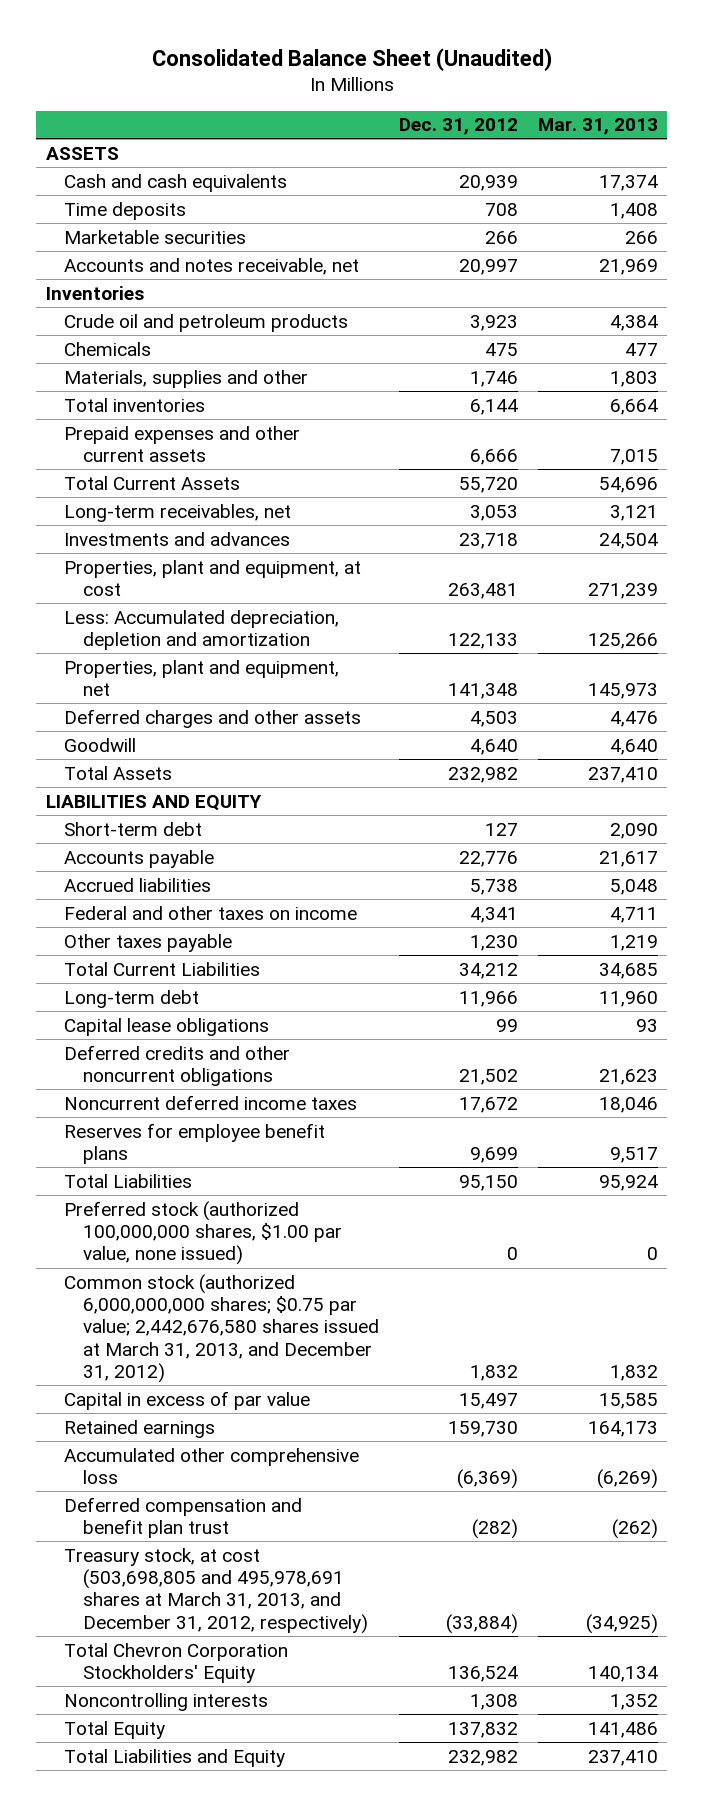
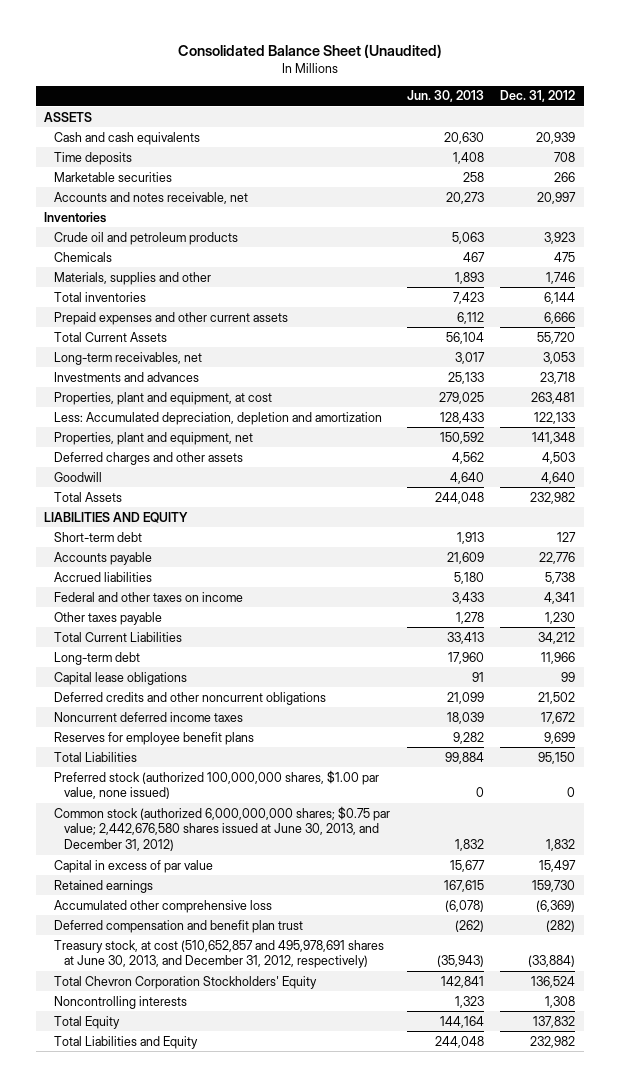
- | Dec. 31, 2012 | Mar. 31, 2013
+ | Jun. 30, 2013 | Dec. 31, 2012
- Common stock (authorized 6,000,000,000 shares; $0.75 par value; 2,442,676,580 shares issued at March 31, 2013, and December 31, 2012) | 1,832 | 1,832
+ Common stock (authorized 6,000,000,000 shares; $0.75 par value; 2,442,676,580 shares issued at June 30, 2013, and December 31, 2012) | 1,832 | 1,832
- Treasury stock, at cost (503,698,805 and 495,978,691 shares at March 31, 2013, and December 31, 2012, respectively) | (33,884) | (34,925)
+ Treasury stock, at cost (510,652,857 and 495,978,691 shares at June 30, 2013, and December 31, 2012, respectively) | (35,943) | (33,884)

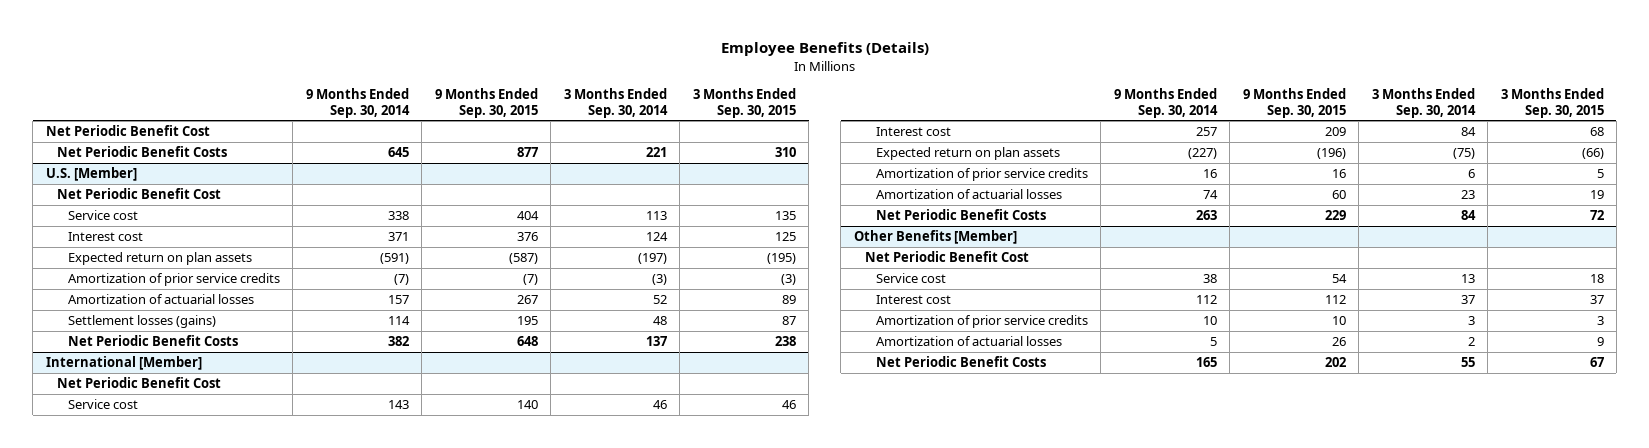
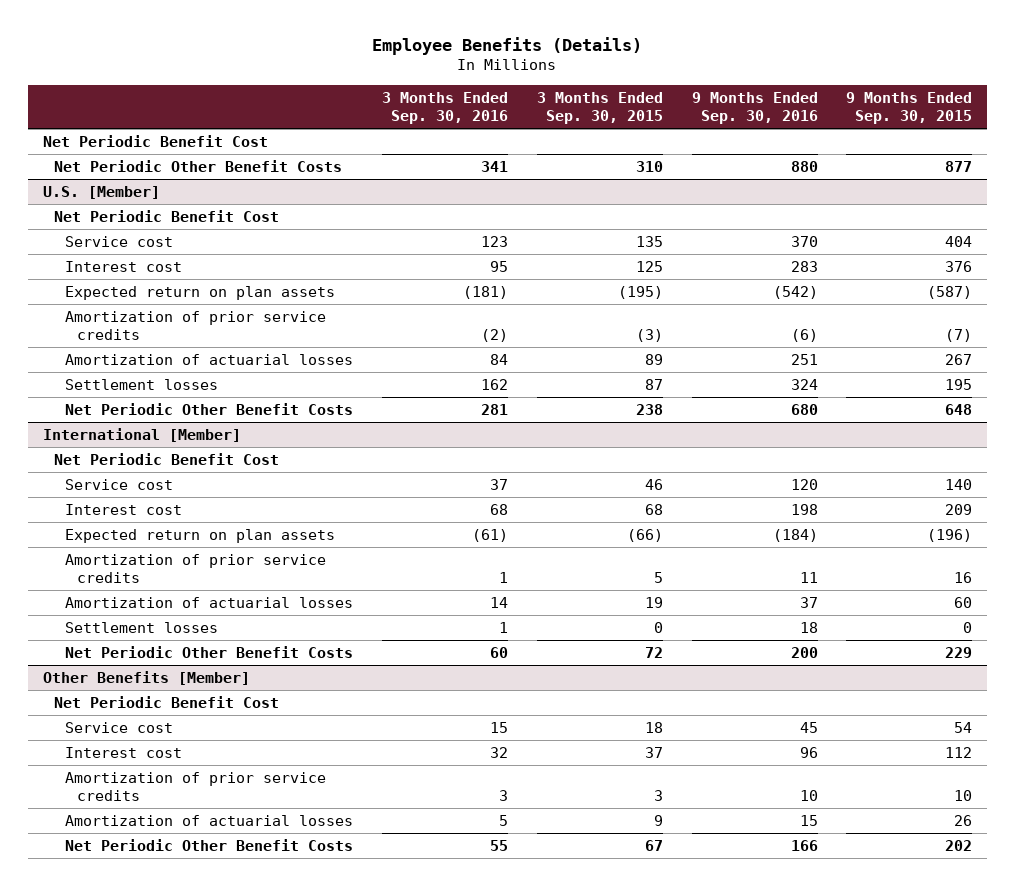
- | 9 Months Ended Sep. 30, 2014 | 9 Months Ended Sep. 30, 2015 | 3 Months Ended Sep. 30, 2014 | 3 Months Ended Sep. 30, 2015
+ | 3 Months Ended Sep. 30, 2016 | 3 Months Ended Sep. 30, 2015 | 9 Months Ended Sep. 30, 2016 | 9 Months Ended Sep. 30, 2015
- Net Periodic Benefit Costs | 645 | 877 | 221 | 310
+ Net Periodic Other Benefit Costs | 341 | 310 | 880 | 877
@ U.S. [Member]
- Settlement losses (gains) | 114 | 195 | 48 | 87
- Net Periodic Benefit Costs | 382 | 648 | 137 | 238
+ Settlement losses | 162 | 87 | 324 | 195
+ Net Periodic Other Benefit Costs | 281 | 238 | 680 | 648
@ International [Member]
- Net Periodic Benefit Costs | 263 | 229 | 84 | 72
+ Settlement losses | 1 | 0 | 18 | 0
+ Net Periodic Other Benefit Costs | 60 | 72 | 200 | 229
@ Other Benefits [Member]
- Net Periodic Benefit Costs | 165 | 202 | 55 | 67
+ Net Periodic Other Benefit Costs | 55 | 67 | 166 | 202

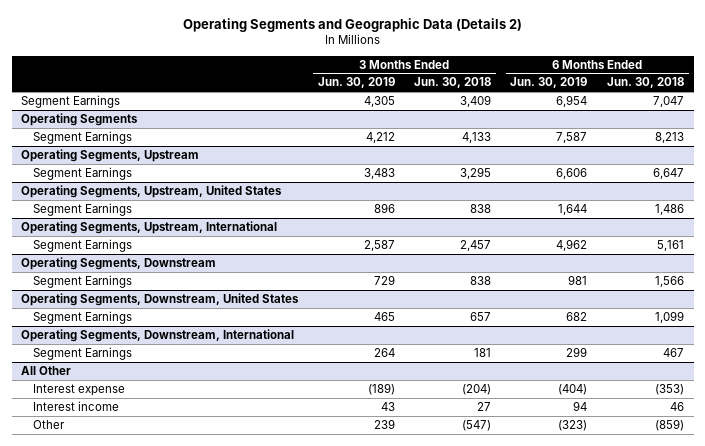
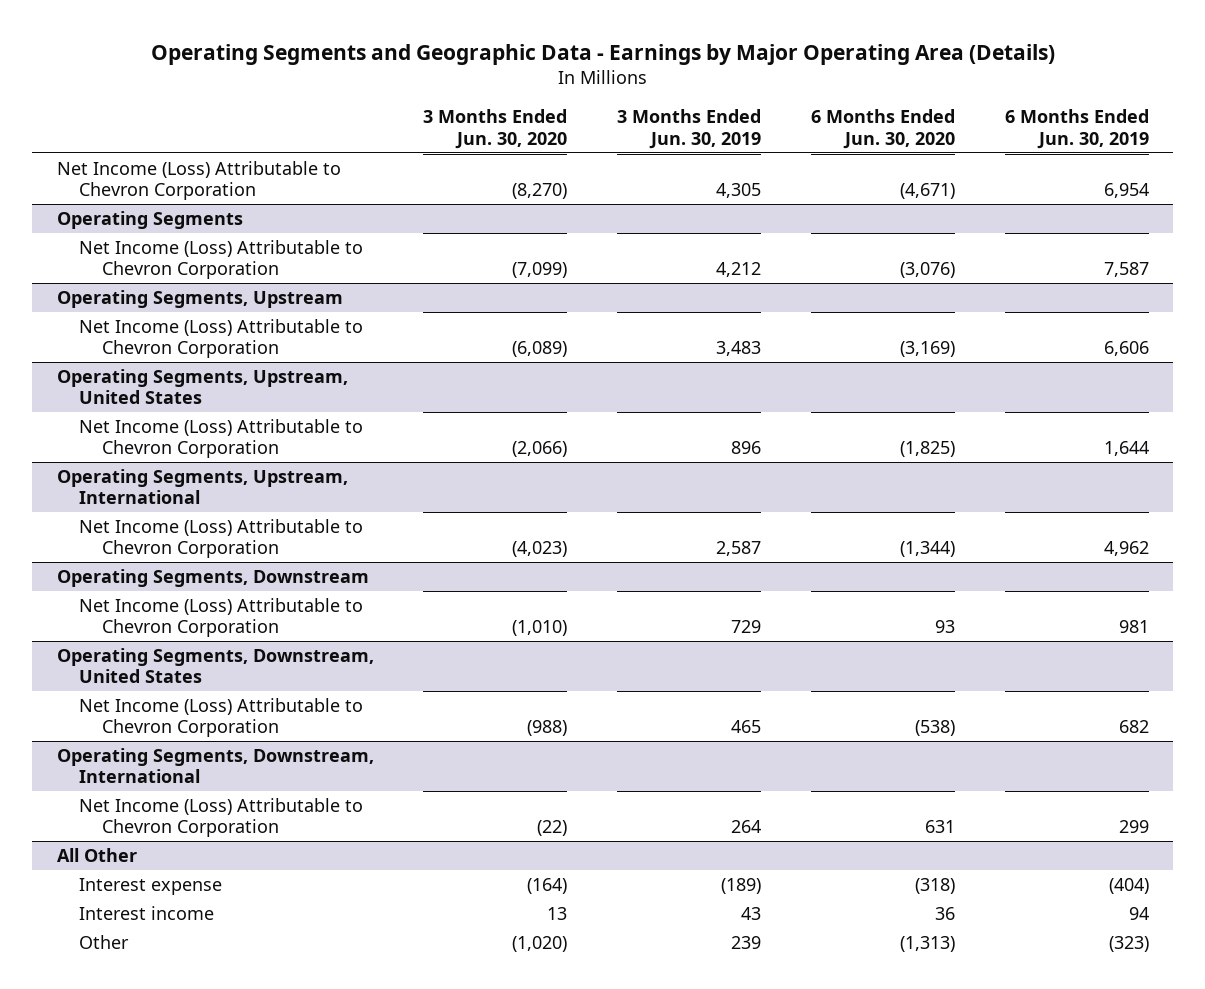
- Operating Segments and Geographic Data (Details 2)
+ Operating Segments and Geographic Data - Earnings by Major Operating Area (Details)
- | 3 Months Ended Jun. 30, 2019 | 3 Months Ended Jun. 30, 2018 | 6 Months Ended Jun. 30, 2019 | 6 Months Ended Jun. 30, 2018
+ | 3 Months Ended Jun. 30, 2020 | 3 Months Ended Jun. 30, 2019 | 6 Months Ended Jun. 30, 2020 | 6 Months Ended Jun. 30, 2019
- Segment Earnings | 4,305 | 3,409 | 6,954 | 7,047
+ Net Income (Loss) Attributable to Chevron Corporation | (8,270) | 4,305 | (4,671) | 6,954
@ Operating Segments
- Segment Earnings | 4,212 | 4,133 | 7,587 | 8,213
+ Net Income (Loss) Attributable to Chevron Corporation | (7,099) | 4,212 | (3,076) | 7,587
@ Operating Segments, Upstream
- Segment Earnings | 3,483 | 3,295 | 6,606 | 6,647
+ Net Income (Loss) Attributable to Chevron Corporation | (6,089) | 3,483 | (3,169) | 6,606
@ Operating Segments, Upstream, United States
- Segment Earnings | 896 | 838 | 1,644 | 1,486
+ Net Income (Loss) Attributable to Chevron Corporation | (2,066) | 896 | (1,825) | 1,644
@ Operating Segments, Upstream, International
- Segment Earnings | 2,587 | 2,457 | 4,962 | 5,161
+ Net Income (Loss) Attributable to Chevron Corporation | (4,023) | 2,587 | (1,344) | 4,962
@ Operating Segments, Downstream
- Segment Earnings | 729 | 838 | 981 | 1,566
+ Net Income (Loss) Attributable to Chevron Corporation | (1,010) | 729 | 93 | 981
@ Operating Segments, Downstream, United States
- Segment Earnings | 465 | 657 | 682 | 1,099
+ Net Income (Loss) Attributable to Chevron Corporation | (988) | 465 | (538) | 682
@ Operating Segments, Downstream, International
- Segment Earnings | 264 | 181 | 299 | 467
+ Net Income (Loss) Attributable to Chevron Corporation | (22) | 264 | 631 | 299

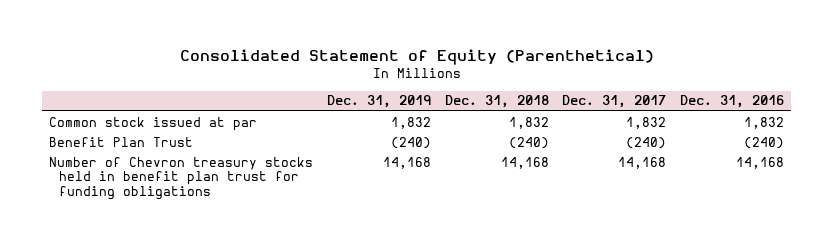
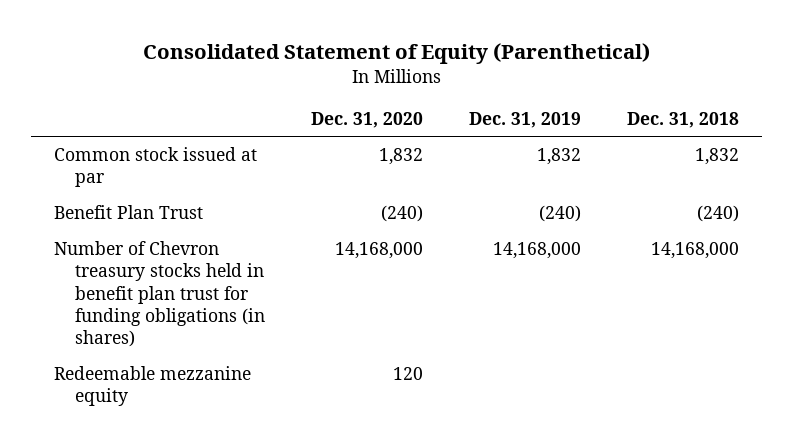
- | Dec. 31, 2019 | Dec. 31, 2018 | Dec. 31, 2017 | Dec. 31, 2016
+ | Dec. 31, 2020 | Dec. 31, 2019 | Dec. 31, 2018
- Number of Chevron treasury stocks held in benefit plan trust for funding obligations | 14,168 | 14,168 | 14,168 | 14,168
+ Number of Chevron treasury stocks held in benefit plan trust for funding obligations (in shares) | 14,168,000 | 14,168,000 | 14,168,000
+ Redeemable mezzanine equity | 120 | |

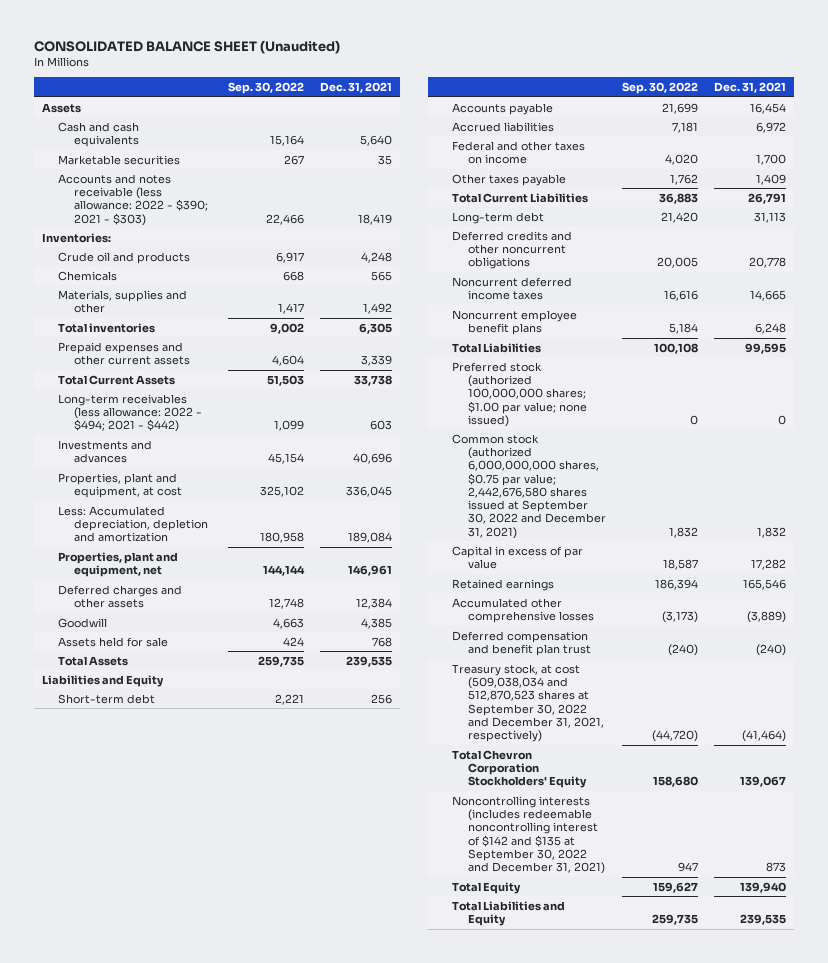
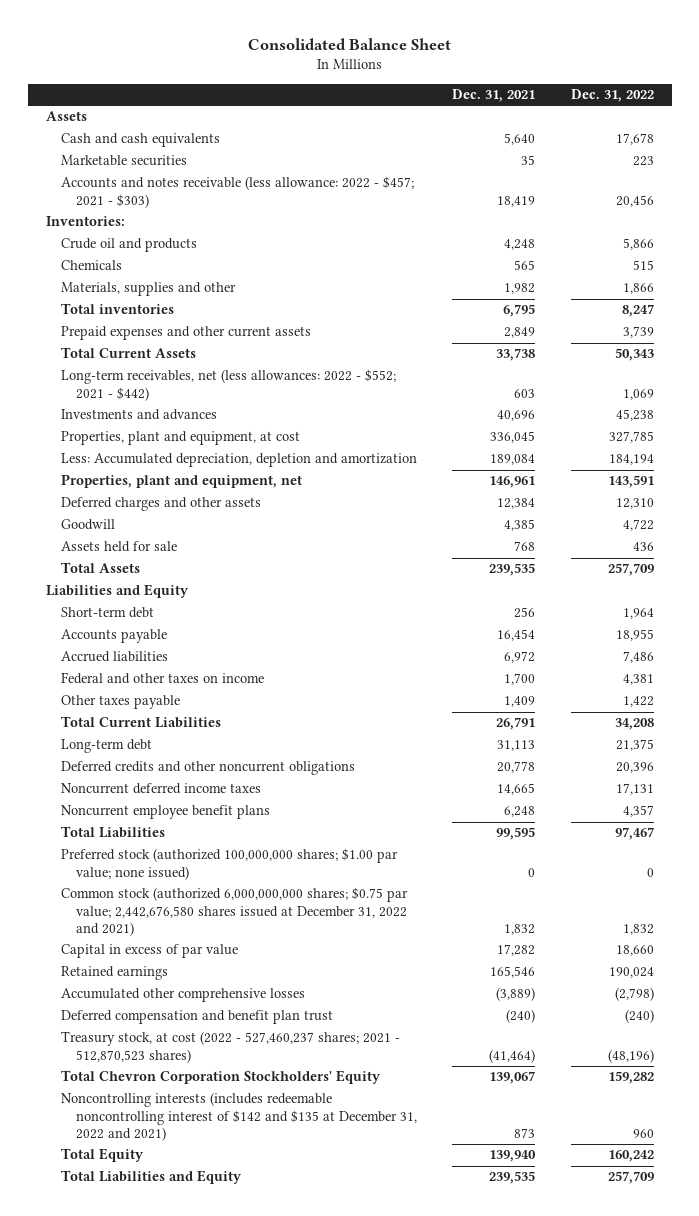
- CONSOLIDATED BALANCE SHEET (Unaudited)
+ Consolidated Balance Sheet
- | Sep. 30, 2022 | Dec. 31, 2021
+ | Dec. 31, 2021 | Dec. 31, 2022
- Accounts and notes receivable (less allowance: 2022 - $390; 2021 - $303) | 22,466 | 18,419
+ Accounts and notes receivable (less allowance: 2022 - $457; 2021 - $303) | 18,419 | 20,456
- Materials, supplies and other | 1,417 | 1,492
- Total inventories | 9,002 | 6,305
- Prepaid expenses and other current assets | 4,604 | 3,339
+ Materials, supplies and other | 1,982 | 1,866
+ Total inventories | 6,795 | 8,247
+ Prepaid expenses and other current assets | 2,849 | 3,739
- Long-term receivables (less allowance: 2022 - $494; 2021 - $442) | 1,099 | 603
+ Long-term receivables, net (less allowances: 2022 - $552; 2021 - $442) | 603 | 1,069
- Common stock (authorized 6,000,000,000 shares, $0.75 par value; 2,442,676,580 shares issued at September 30, 2022 and December 31, 2021) | 1,832 | 1,832
+ Common stock (authorized 6,000,000,000 shares; $0.75 par value; 2,442,676,580 shares issued at December 31, 2022 and 2021) | 1,832 | 1,832
- Treasury stock, at cost (509,038,034 and 512,870,523 shares at September 30, 2022 and December 31, 2021, respectively) | (44,720) | (41,464)
+ Treasury stock, at cost (2022 - 527,460,237 shares; 2021 - 512,870,523 shares) | (41,464) | (48,196)
- Noncontrolling interests (includes redeemable noncontrolling interest of $142 and $135 at September 30, 2022 and December 31, 2021) | 947 | 873
+ Noncontrolling interests (includes redeemable noncontrolling interest of $142 and $135 at December 31, 2022 and 2021) | 873 | 960

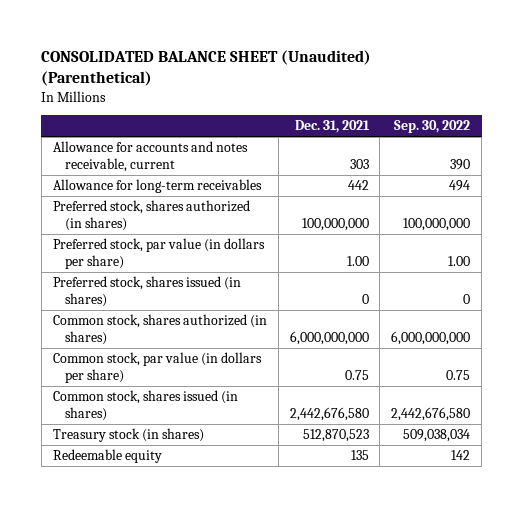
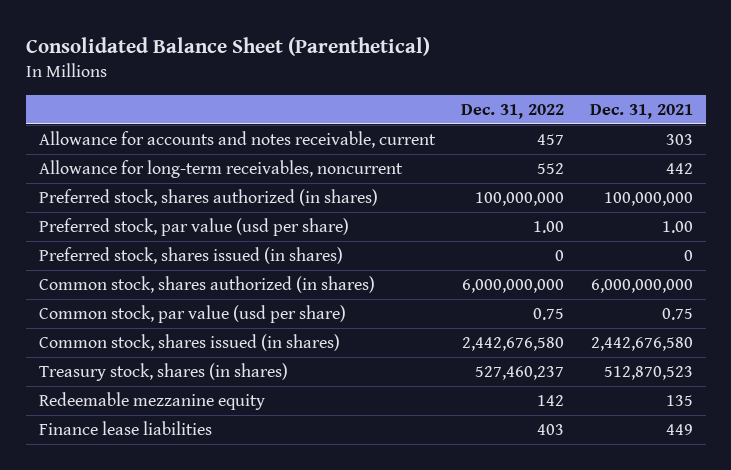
- CONSOLIDATED BALANCE SHEET (Unaudited) (Parenthetical)
+ Consolidated Balance Sheet (Parenthetical)
- | Dec. 31, 2021 | Sep. 30, 2022
+ | Dec. 31, 2022 | Dec. 31, 2021
- Allowance for long-term receivables | 442 | 494
+ Allowance for long-term receivables, noncurrent | 552 | 442
- Preferred stock, par value (in dollars per share) | 1.00 | 1.00
+ Preferred stock, par value (usd per share) | 1.00 | 1.00
- Common stock, par value (in dollars per share) | 0.75 | 0.75
+ Common stock, par value (usd per share) | 0.75 | 0.75
- Treasury stock (in shares) | 512,870,523 | 509,038,034
- Redeemable equity | 135 | 142
+ Treasury stock, shares (in shares) | 527,460,237 | 512,870,523
+ Redeemable mezzanine equity | 142 | 135
+ Finance lease liabilities | 403 | 449

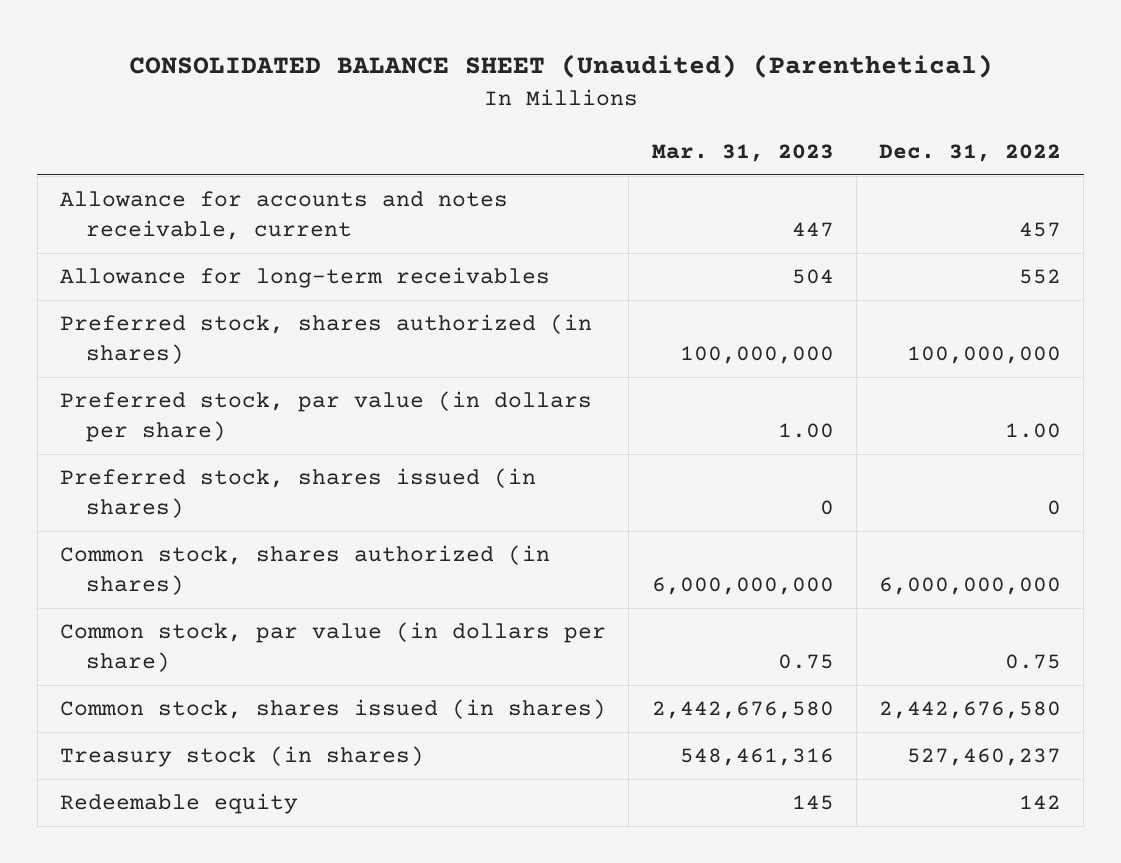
- Consolidated Balance Sheet (Parenthetical)
+ CONSOLIDATED BALANCE SHEET (Unaudited) (Parenthetical)
- | Dec. 31, 2022 | Dec. 31, 2021
+ | Mar. 31, 2023 | Dec. 31, 2022
- Allowance for long-term receivables, noncurrent | 552 | 442
+ Allowance for long-term receivables | 504 | 552
- Preferred stock, par value (usd per share) | 1.00 | 1.00
+ Preferred stock, par value (in dollars per share) | 1.00 | 1.00
- Common stock, par value (usd per share) | 0.75 | 0.75
+ Common stock, par value (in dollars per share) | 0.75 | 0.75
- Treasury stock, shares (in shares) | 527,460,237 | 512,870,523
- Redeemable mezzanine equity | 142 | 135
- Finance lease liabilities | 403 | 449
+ Treasury stock (in shares) | 548,461,316 | 527,460,237
+ Redeemable equity | 145 | 142

